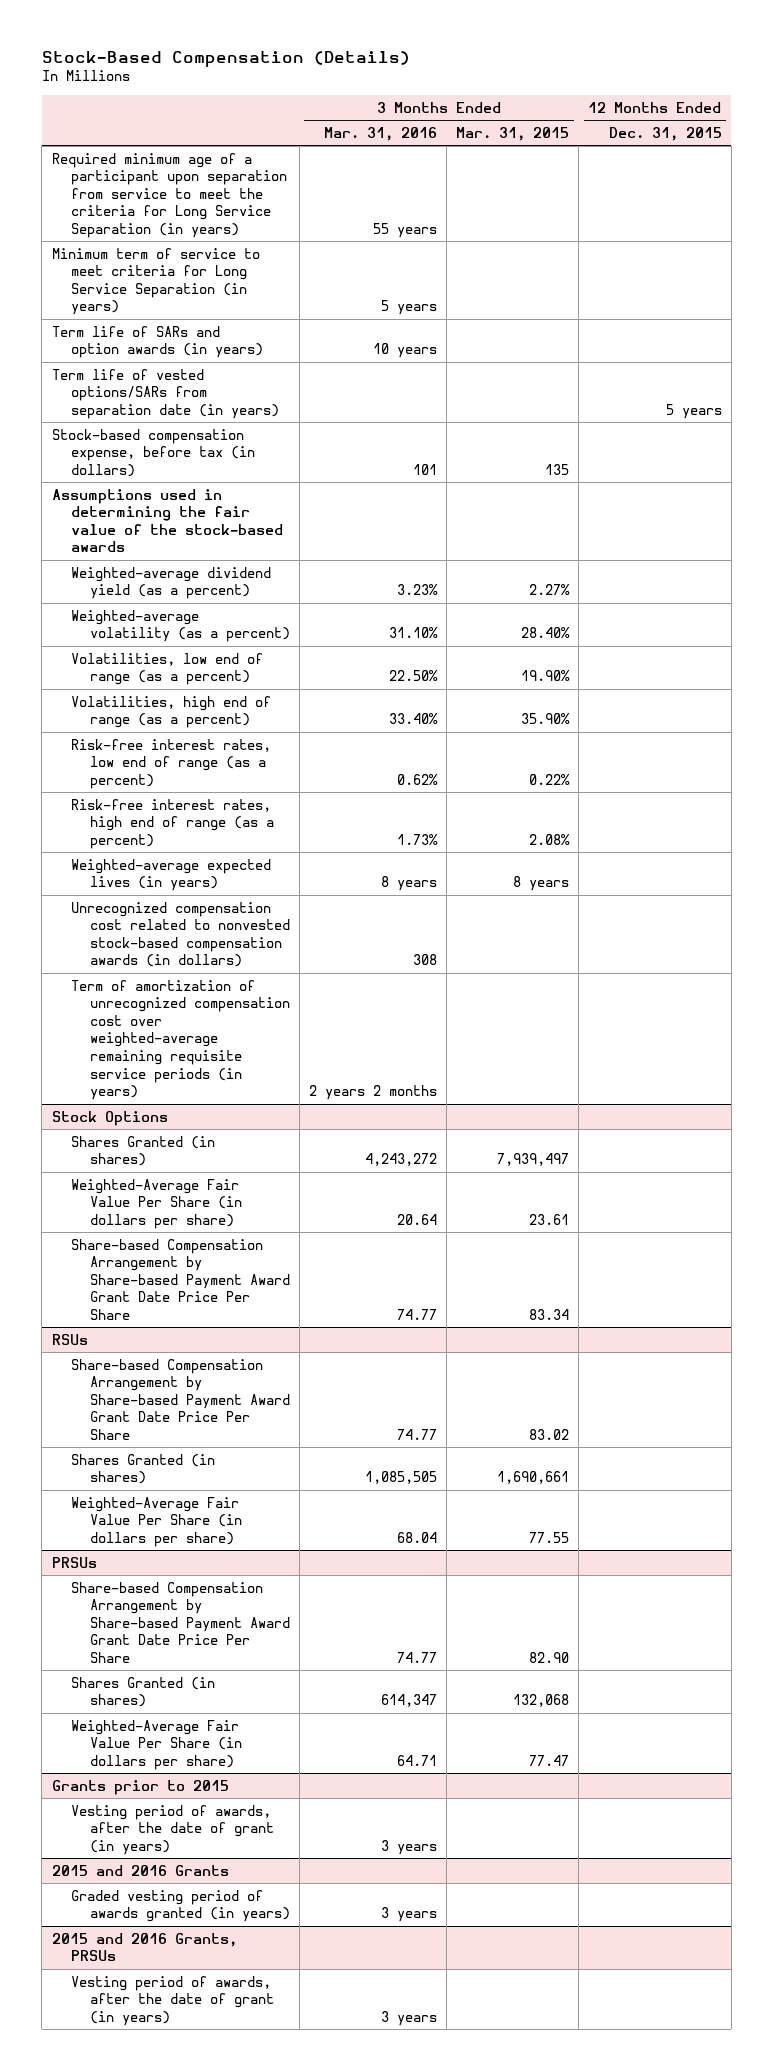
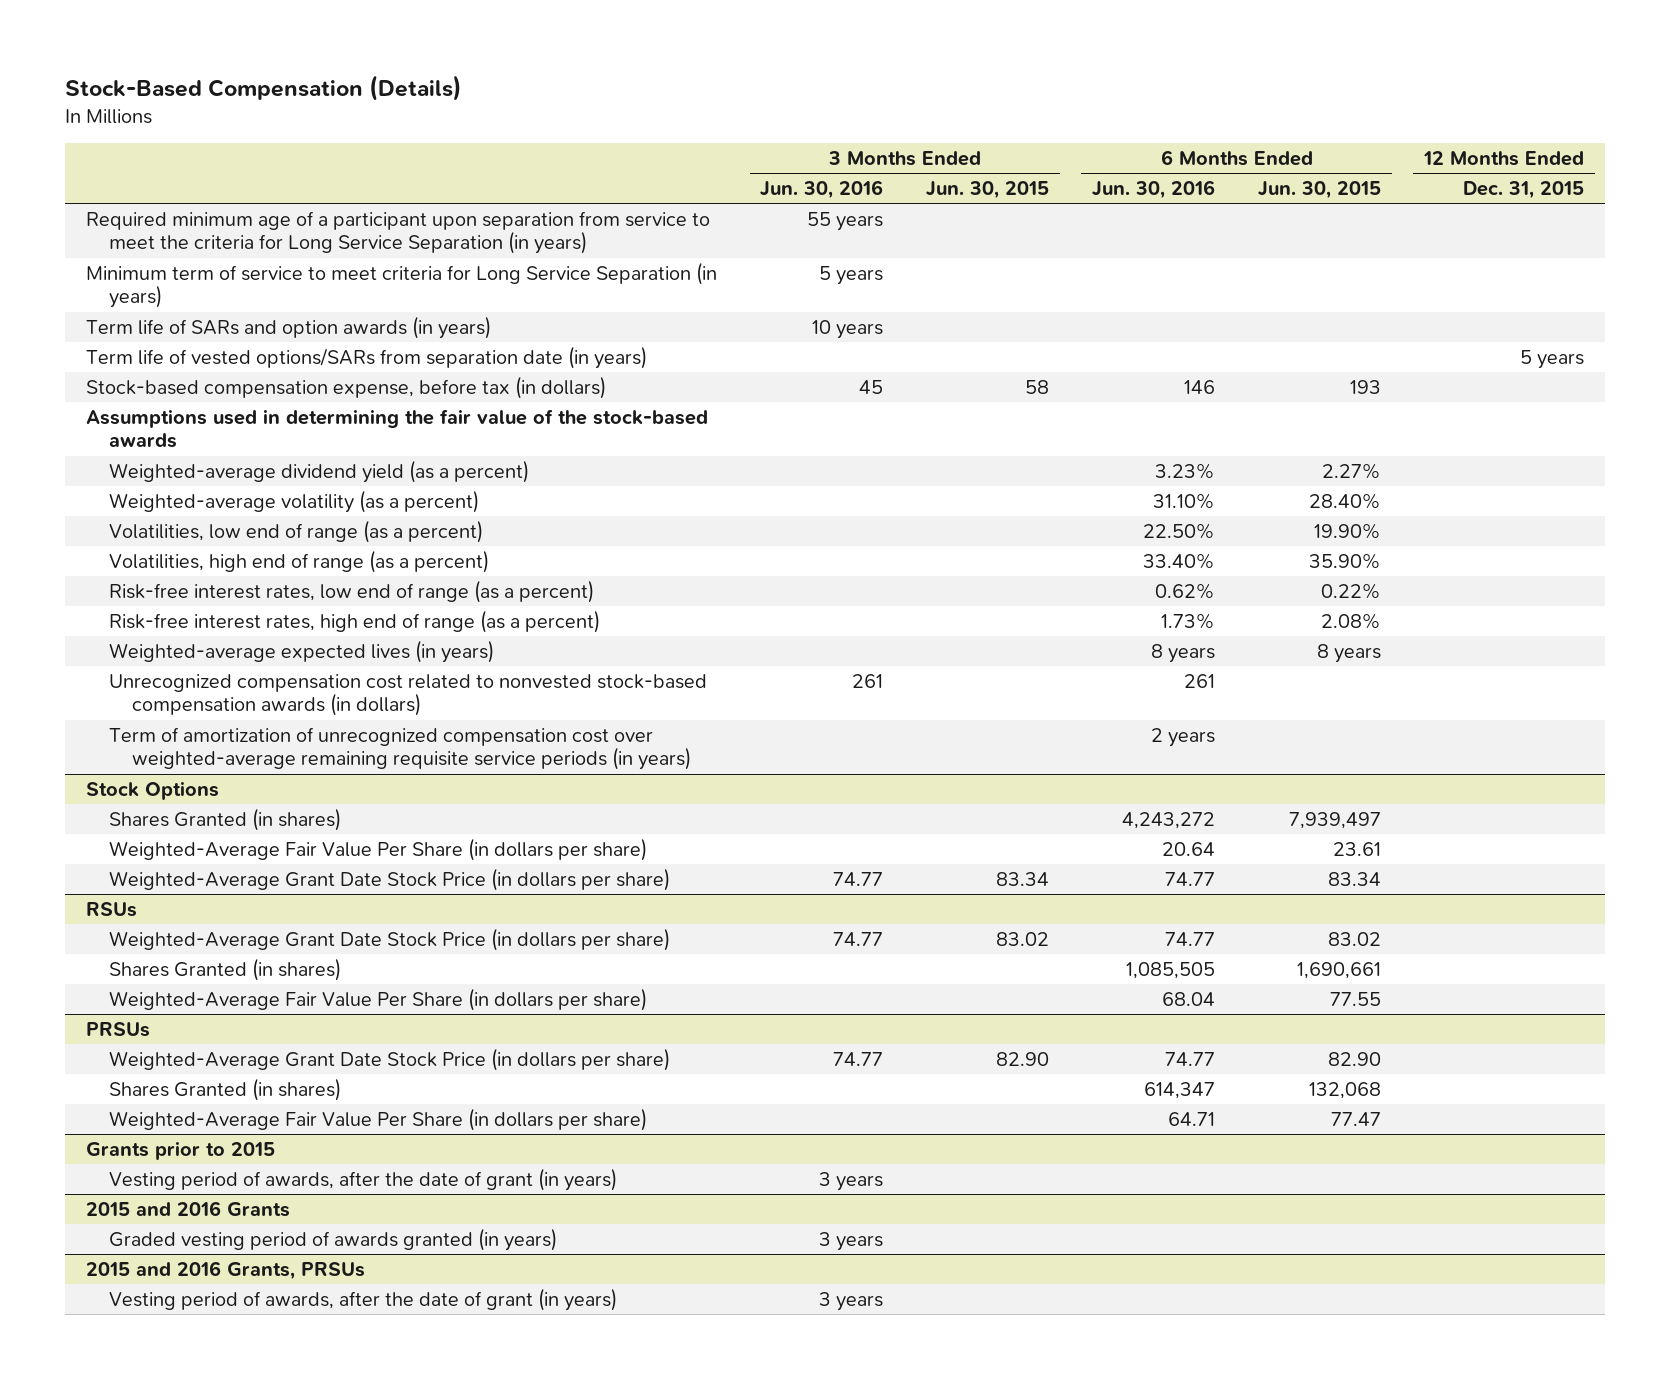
- | 3 Months Ended Mar. 31, 2016 | 3 Months Ended Mar. 31, 2015 | 12 Months Ended Dec. 31, 2015
+ | 3 Months Ended Jun. 30, 2016 | 3 Months Ended Jun. 30, 2015 | 6 Months Ended Jun. 30, 2016 | 6 Months Ended Jun. 30, 2015 | 12 Months Ended Dec. 31, 2015
@ Stock Options
- Share-based Compensation Arrangement by Share-based Payment Award Grant Date Price Per Share | 74.77 | 83.34 |
+ Weighted-Average Grant Date Stock Price (in dollars per share) | 74.77 | 83.34 | 74.77 | 83.34 |
@ RSUs
- Share-based Compensation Arrangement by Share-based Payment Award Grant Date Price Per Share | 74.77 | 83.02 |
+ Weighted-Average Grant Date Stock Price (in dollars per share) | 74.77 | 83.02 | 74.77 | 83.02 |
@ PRSUs
- Share-based Compensation Arrangement by Share-based Payment Award Grant Date Price Per Share | 74.77 | 82.90 |
+ Weighted-Average Grant Date Stock Price (in dollars per share) | 74.77 | 82.90 | 74.77 | 82.90 |

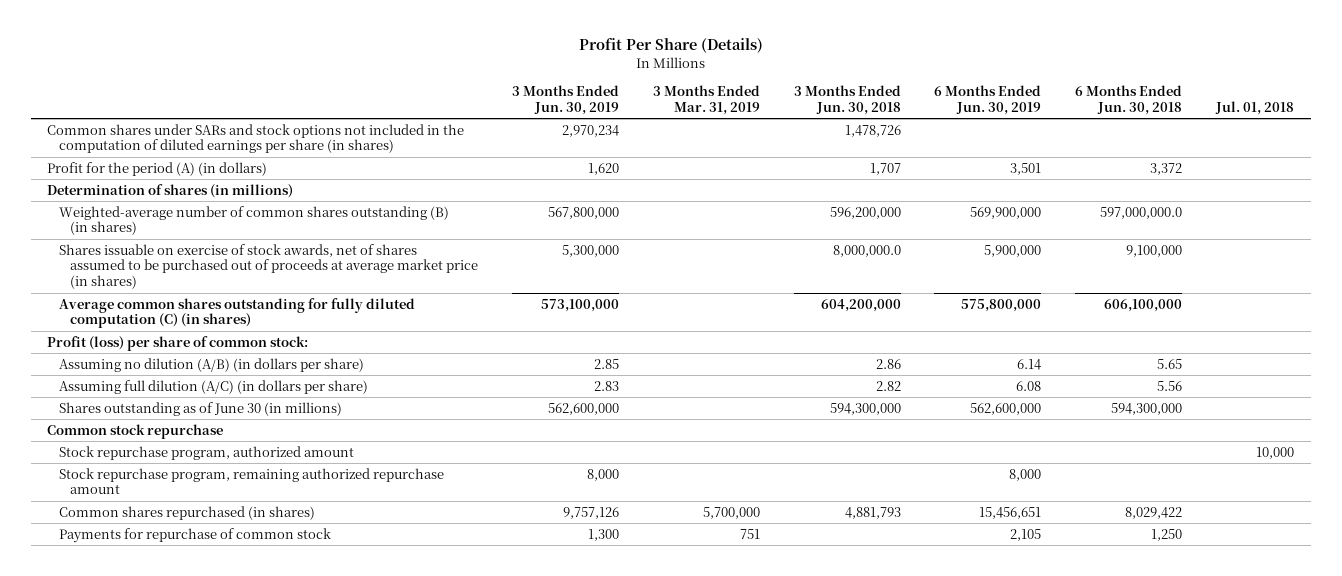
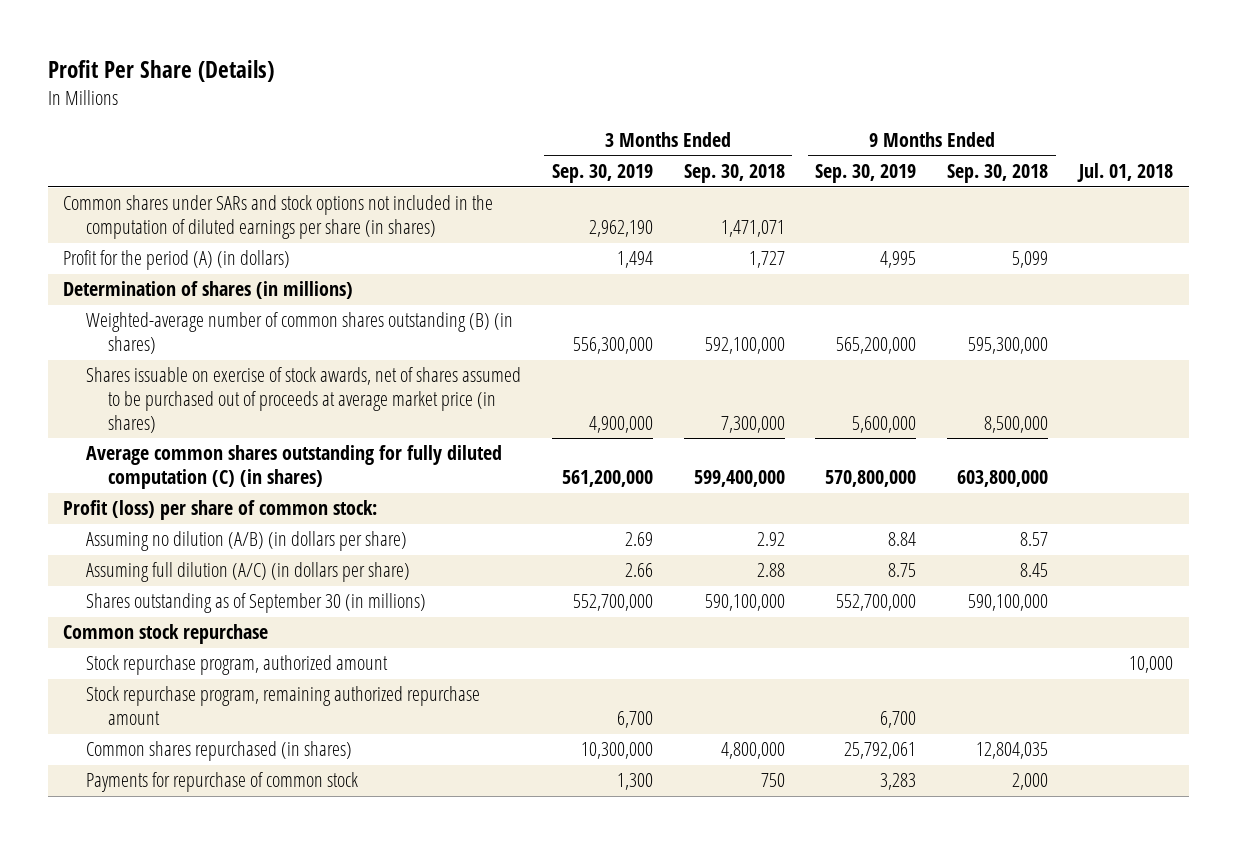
- | 3 Months Ended Jun. 30, 2019 | 3 Months Ended Mar. 31, 2019 | 3 Months Ended Jun. 30, 2018 | 6 Months Ended Jun. 30, 2019 | 6 Months Ended Jun. 30, 2018 | Jul. 01, 2018
+ | 3 Months Ended Sep. 30, 2019 | 3 Months Ended Sep. 30, 2018 | 9 Months Ended Sep. 30, 2019 | 9 Months Ended Sep. 30, 2018 | Jul. 01, 2018
- Shares outstanding as of June 30 (in millions) | 562,600,000 | | 594,300,000 | 562,600,000 | 594,300,000 |
+ Shares outstanding as of September 30 (in millions) | 552,700,000 | 590,100,000 | 552,700,000 | 590,100,000 |

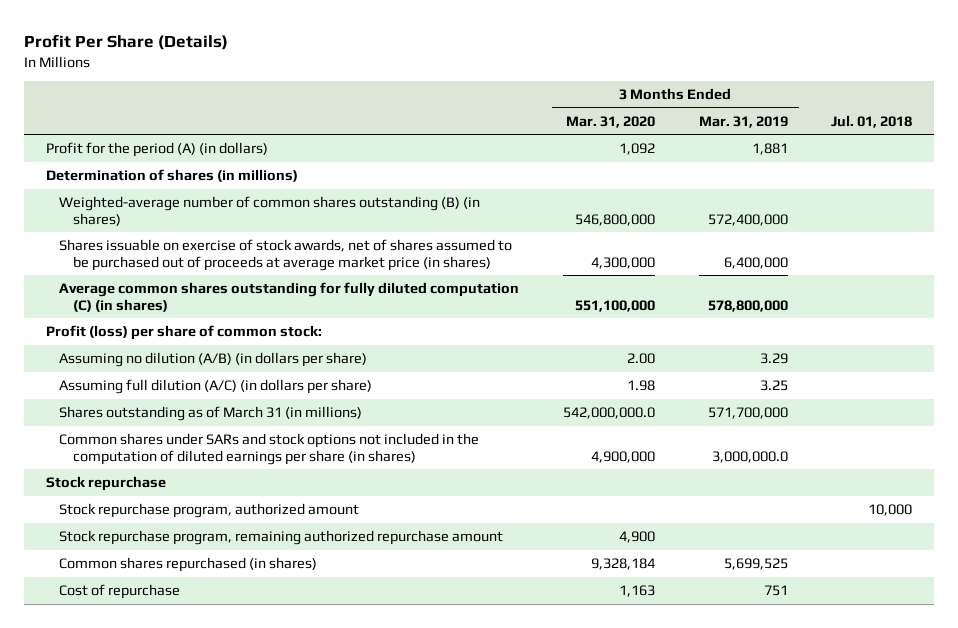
- | 3 Months Ended Sep. 30, 2019 | 3 Months Ended Sep. 30, 2018 | 9 Months Ended Sep. 30, 2019 | 9 Months Ended Sep. 30, 2018 | Jul. 01, 2018
+ | 3 Months Ended Mar. 31, 2020 | 3 Months Ended Mar. 31, 2019 | Jul. 01, 2018
- Shares outstanding as of September 30 (in millions) | 552,700,000 | 590,100,000 | 552,700,000 | 590,100,000 |
- Common stock repurchase
+ Shares outstanding as of March 31 (in millions) | 542,000,000.0 | 571,700,000 |
moved down: Common shares under SARs and stock options not included in the computation of diluted earnings per share (in shares) | 4,900,000 | 3,000,000.0 |
+ Stock repurchase
- Payments for repurchase of common stock | 1,300 | 750 | 3,283 | 2,000 |
+ Cost of repurchase | 1,163 | 751 |

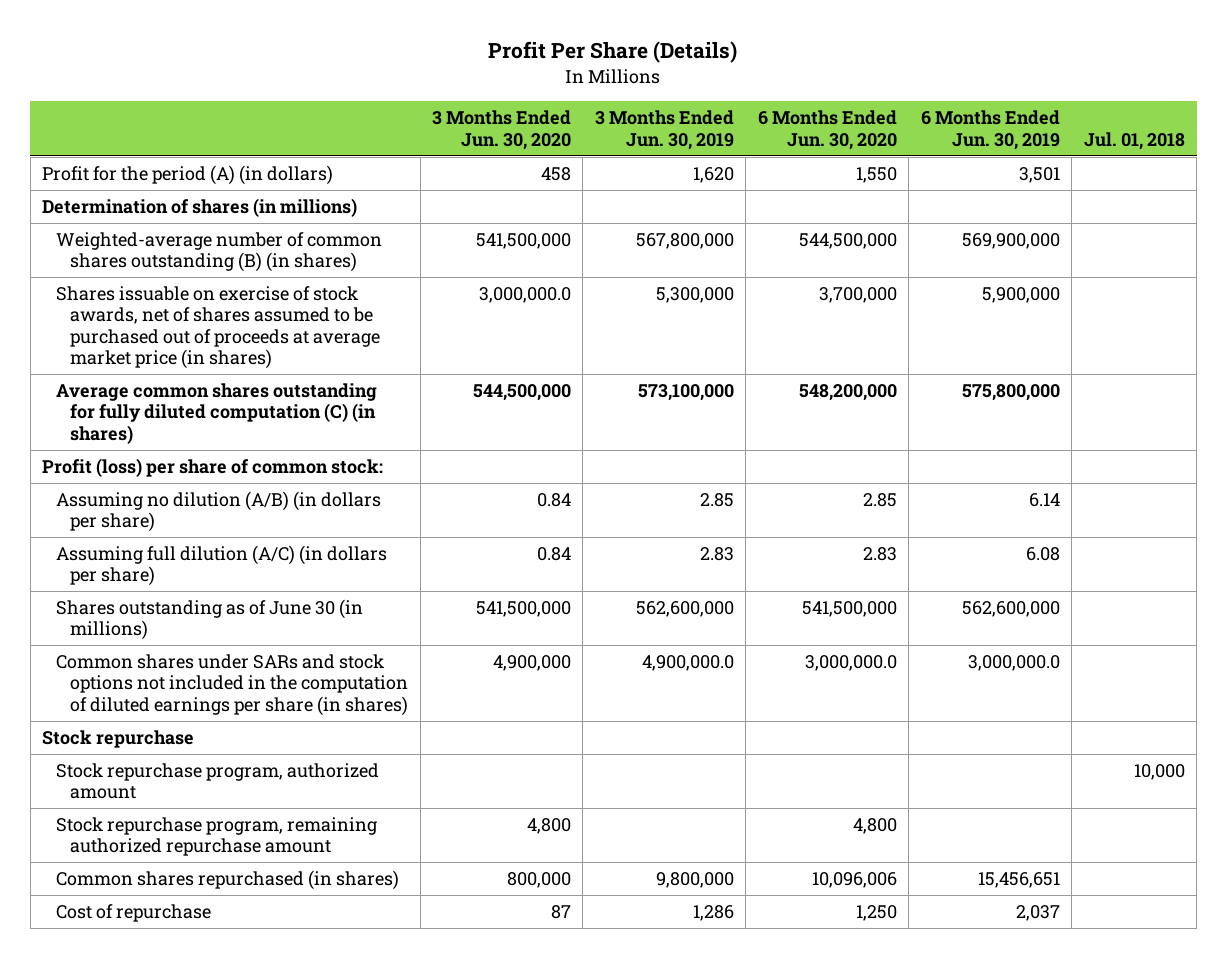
- | 3 Months Ended Mar. 31, 2020 | 3 Months Ended Mar. 31, 2019 | Jul. 01, 2018
+ | 3 Months Ended Jun. 30, 2020 | 3 Months Ended Jun. 30, 2019 | 6 Months Ended Jun. 30, 2020 | 6 Months Ended Jun. 30, 2019 | Jul. 01, 2018
- Shares outstanding as of March 31 (in millions) | 542,000,000.0 | 571,700,000 |
+ Shares outstanding as of June 30 (in millions) | 541,500,000 | 562,600,000 | 541,500,000 | 562,600,000 |

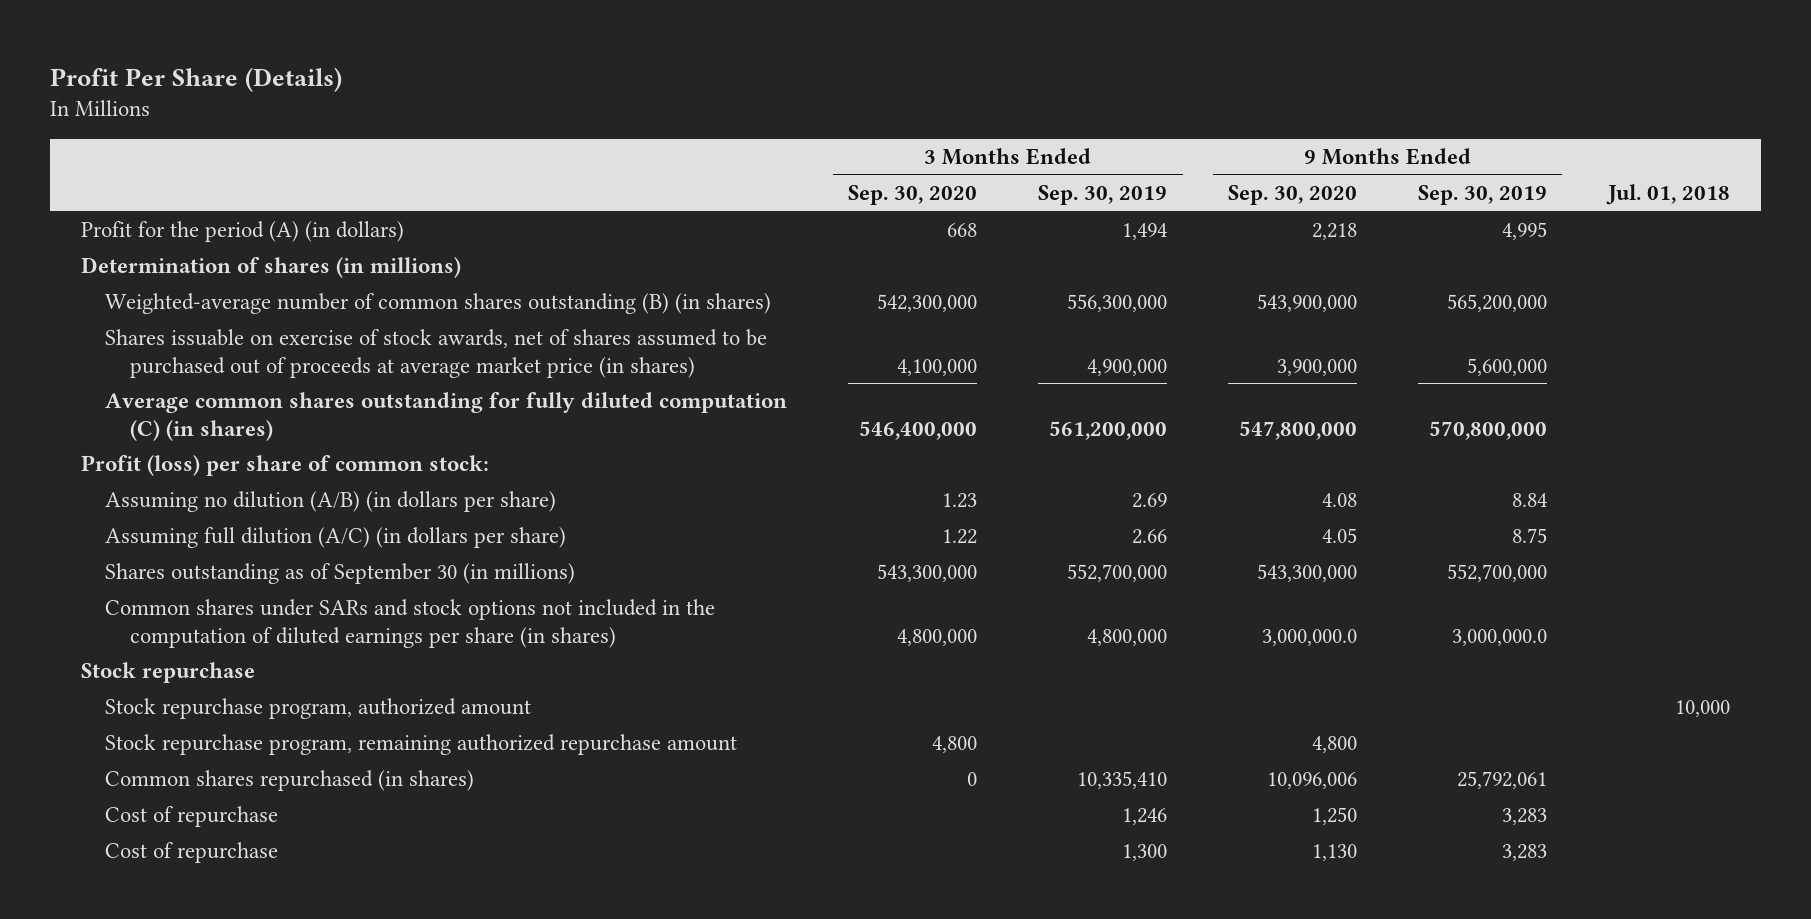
- | 3 Months Ended Jun. 30, 2020 | 3 Months Ended Jun. 30, 2019 | 6 Months Ended Jun. 30, 2020 | 6 Months Ended Jun. 30, 2019 | Jul. 01, 2018
+ | 3 Months Ended Sep. 30, 2020 | 3 Months Ended Sep. 30, 2019 | 9 Months Ended Sep. 30, 2020 | 9 Months Ended Sep. 30, 2019 | Jul. 01, 2018
- Shares outstanding as of June 30 (in millions) | 541,500,000 | 562,600,000 | 541,500,000 | 562,600,000 |
+ Shares outstanding as of September 30 (in millions) | 543,300,000 | 552,700,000 | 543,300,000 | 552,700,000 |
+ Cost of repurchase | | 1,300 | 1,130 | 3,283 |

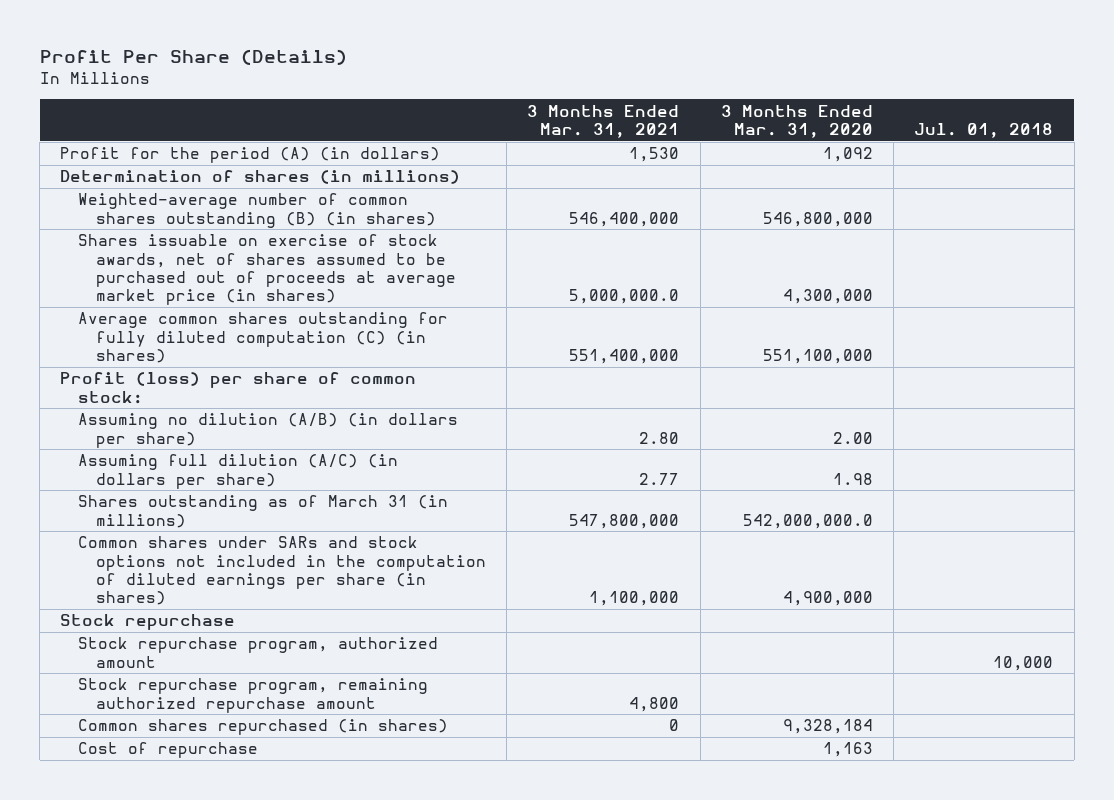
- | 3 Months Ended Sep. 30, 2020 | 3 Months Ended Sep. 30, 2019 | 9 Months Ended Sep. 30, 2020 | 9 Months Ended Sep. 30, 2019 | Jul. 01, 2018
+ | 3 Months Ended Mar. 31, 2021 | 3 Months Ended Mar. 31, 2020 | Jul. 01, 2018
- Shares outstanding as of September 30 (in millions) | 543,300,000 | 552,700,000 | 543,300,000 | 552,700,000 |
+ Shares outstanding as of March 31 (in millions) | 547,800,000 | 542,000,000.0 |
- Cost of repurchase | | 1,300 | 1,130 | 3,283 |

